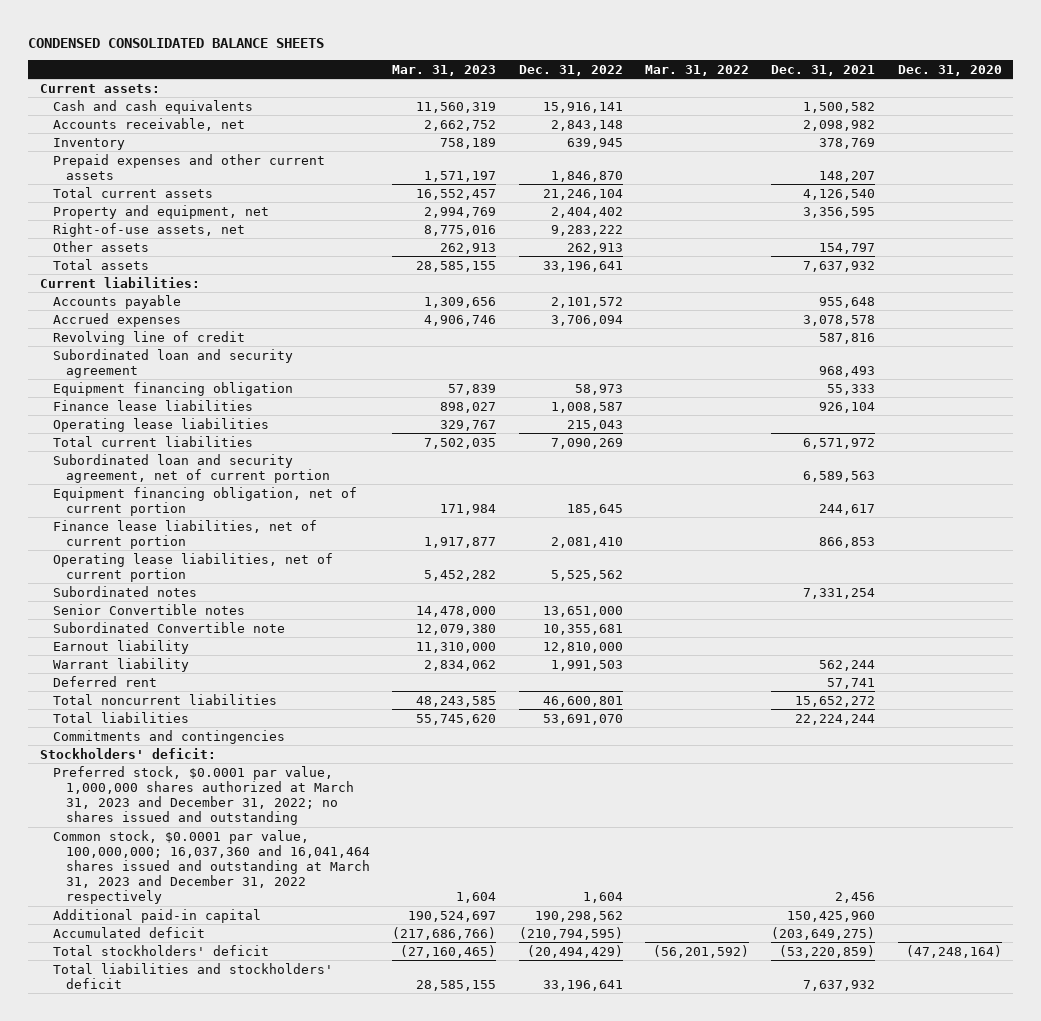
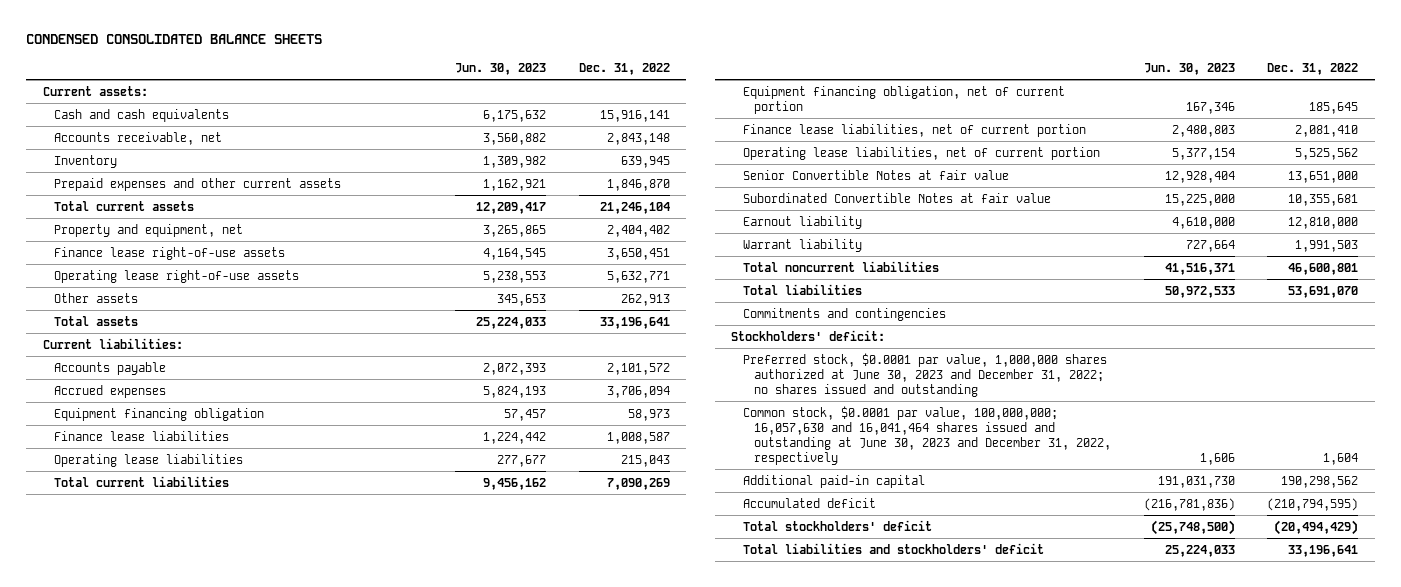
- | Mar. 31, 2023 | Dec. 31, 2022 | Mar. 31, 2022 | Dec. 31, 2021 | Dec. 31, 2020
+ | Jun. 30, 2023 | Dec. 31, 2022
- Right-of-use assets, net | 8,775,016 | 9,283,222 | | |
+ Finance lease right-of-use assets | 4,164,545 | 3,650,451
+ Operating lease right-of-use assets | 5,238,553 | 5,632,771
- Revolving line of credit | | | | 587,816 |
- Subordinated loan and security agreement | | | | 968,493 |
- Subordinated loan and security agreement, net of current portion | | | | 6,589,563 |
- Subordinated notes | | | | 7,331,254 |
- Senior Convertible notes | 14,478,000 | 13,651,000 | | |
- Subordinated Convertible note | 12,079,380 | 10,355,681 | | |
+ Senior Convertible Notes at fair value | 12,928,404 | 13,651,000
+ Subordinated Convertible Notes at fair value | 15,225,000 | 10,355,681
- Deferred rent | | | | 57,741 |
- Preferred stock, $0.0001 par value, 1,000,000 shares authorized at March 31, 2023 and December 31, 2022; no shares issued and outstanding
- Common stock, $0.0001 par value, 100,000,000; 16,037,360 and 16,041,464 shares issued and outstanding at March 31, 2023 and December 31, 2022 respectively | 1,604 | 1,604 | | 2,456 |
+ Preferred stock, $0.0001 par value, 1,000,000 shares authorized at June 30, 2023 and December 31, 2022; no shares issued and outstanding
+ Common stock, $0.0001 par value, 100,000,000; 16,057,630 and 16,041,464 shares issued and outstanding at June 30, 2023 and December 31, 2022, respectively | 1,606 | 1,604

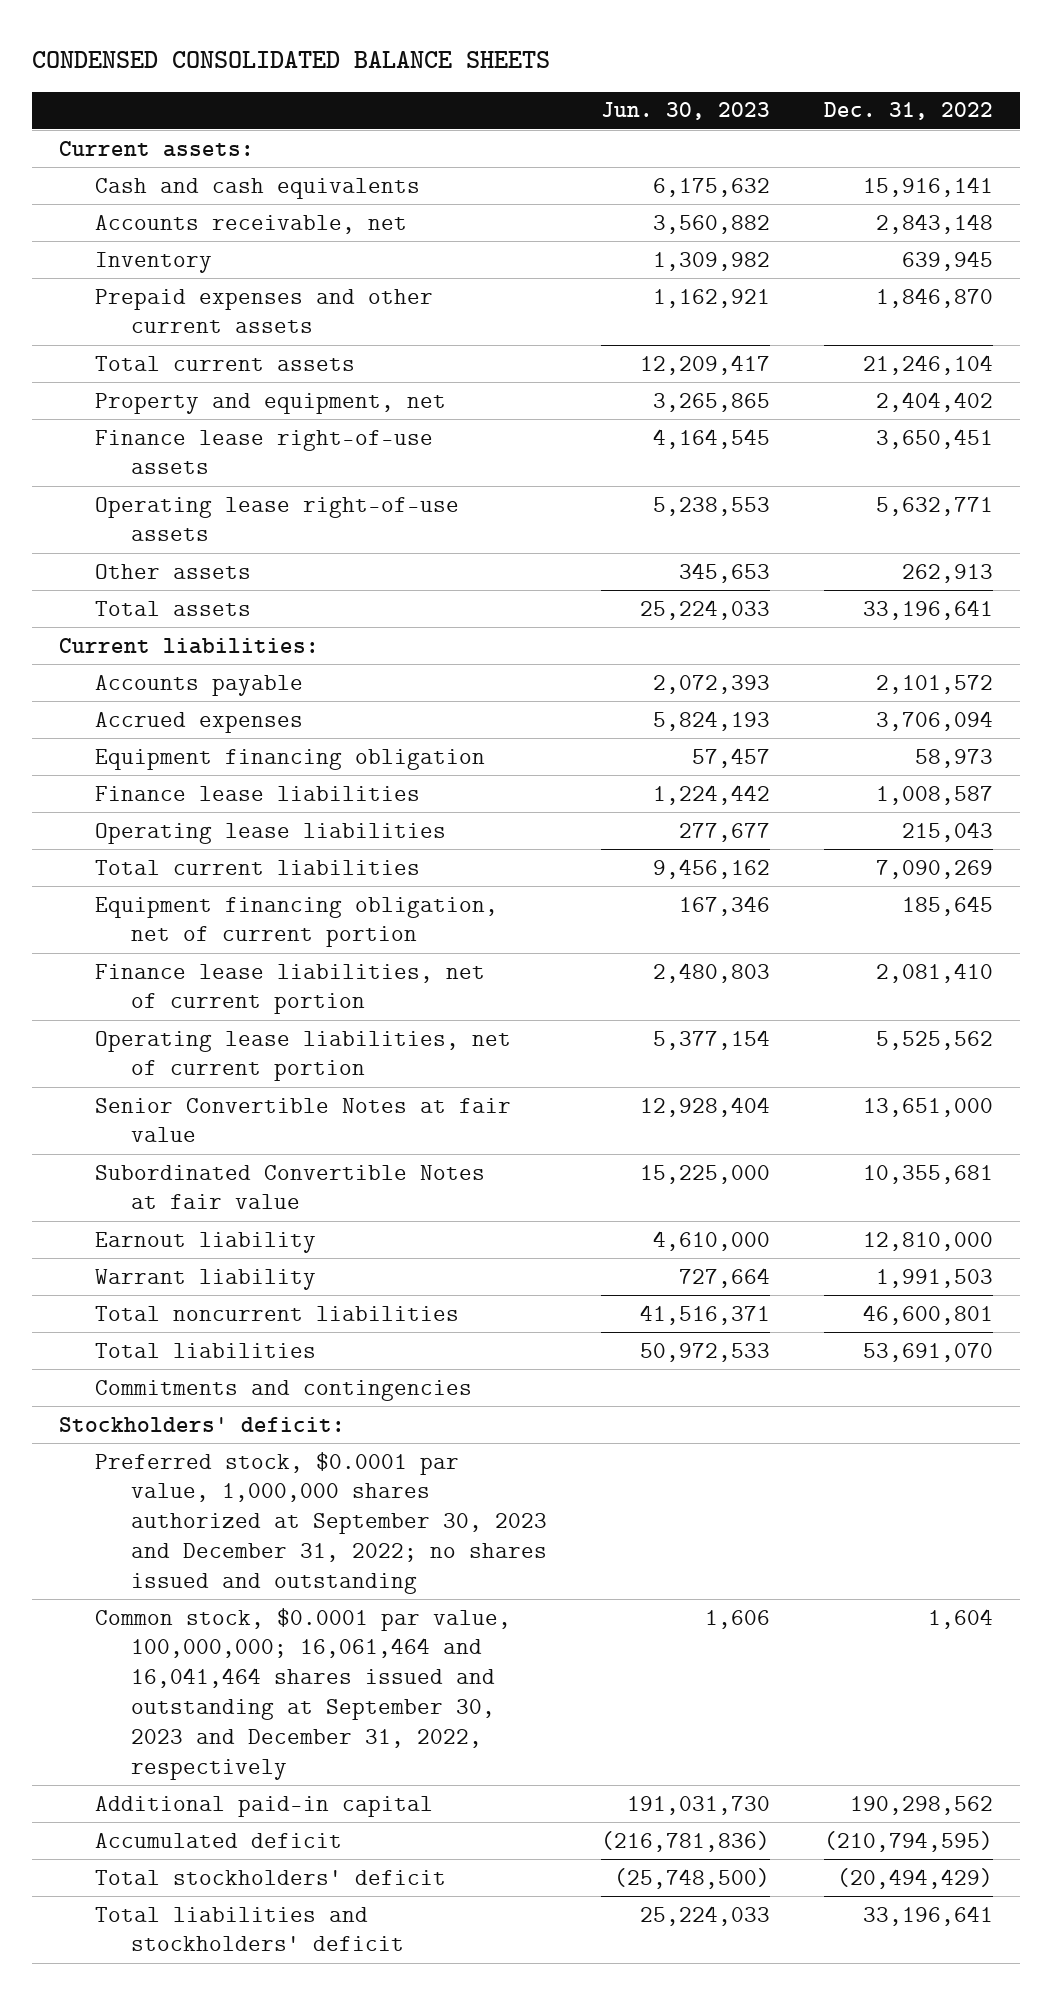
- Preferred stock, $0.0001 par value, 1,000,000 shares authorized at June 30, 2023 and December 31, 2022; no shares issued and outstanding
- Common stock, $0.0001 par value, 100,000,000; 16,057,630 and 16,041,464 shares issued and outstanding at June 30, 2023 and December 31, 2022, respectively | 1,606 | 1,604
+ Preferred stock, $0.0001 par value, 1,000,000 shares authorized at September 30, 2023 and December 31, 2022; no shares issued and outstanding
+ Common stock, $0.0001 par value, 100,000,000; 16,061,464 and 16,041,464 shares issued and outstanding at September 30, 2023 and December 31, 2022, respectively | 1,606 | 1,604

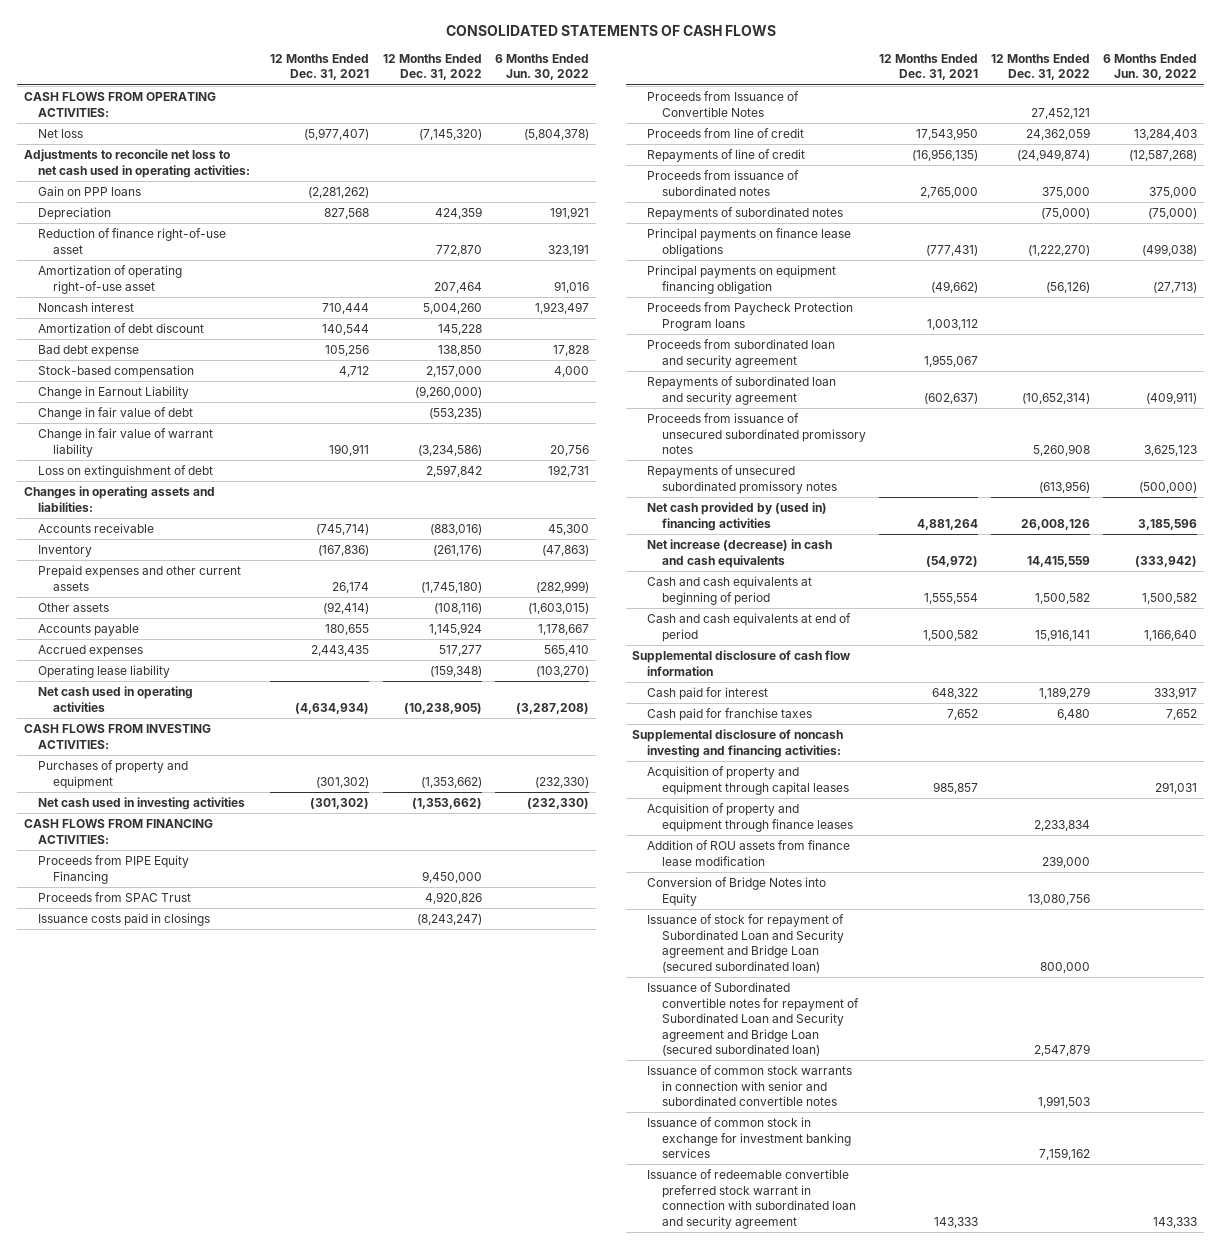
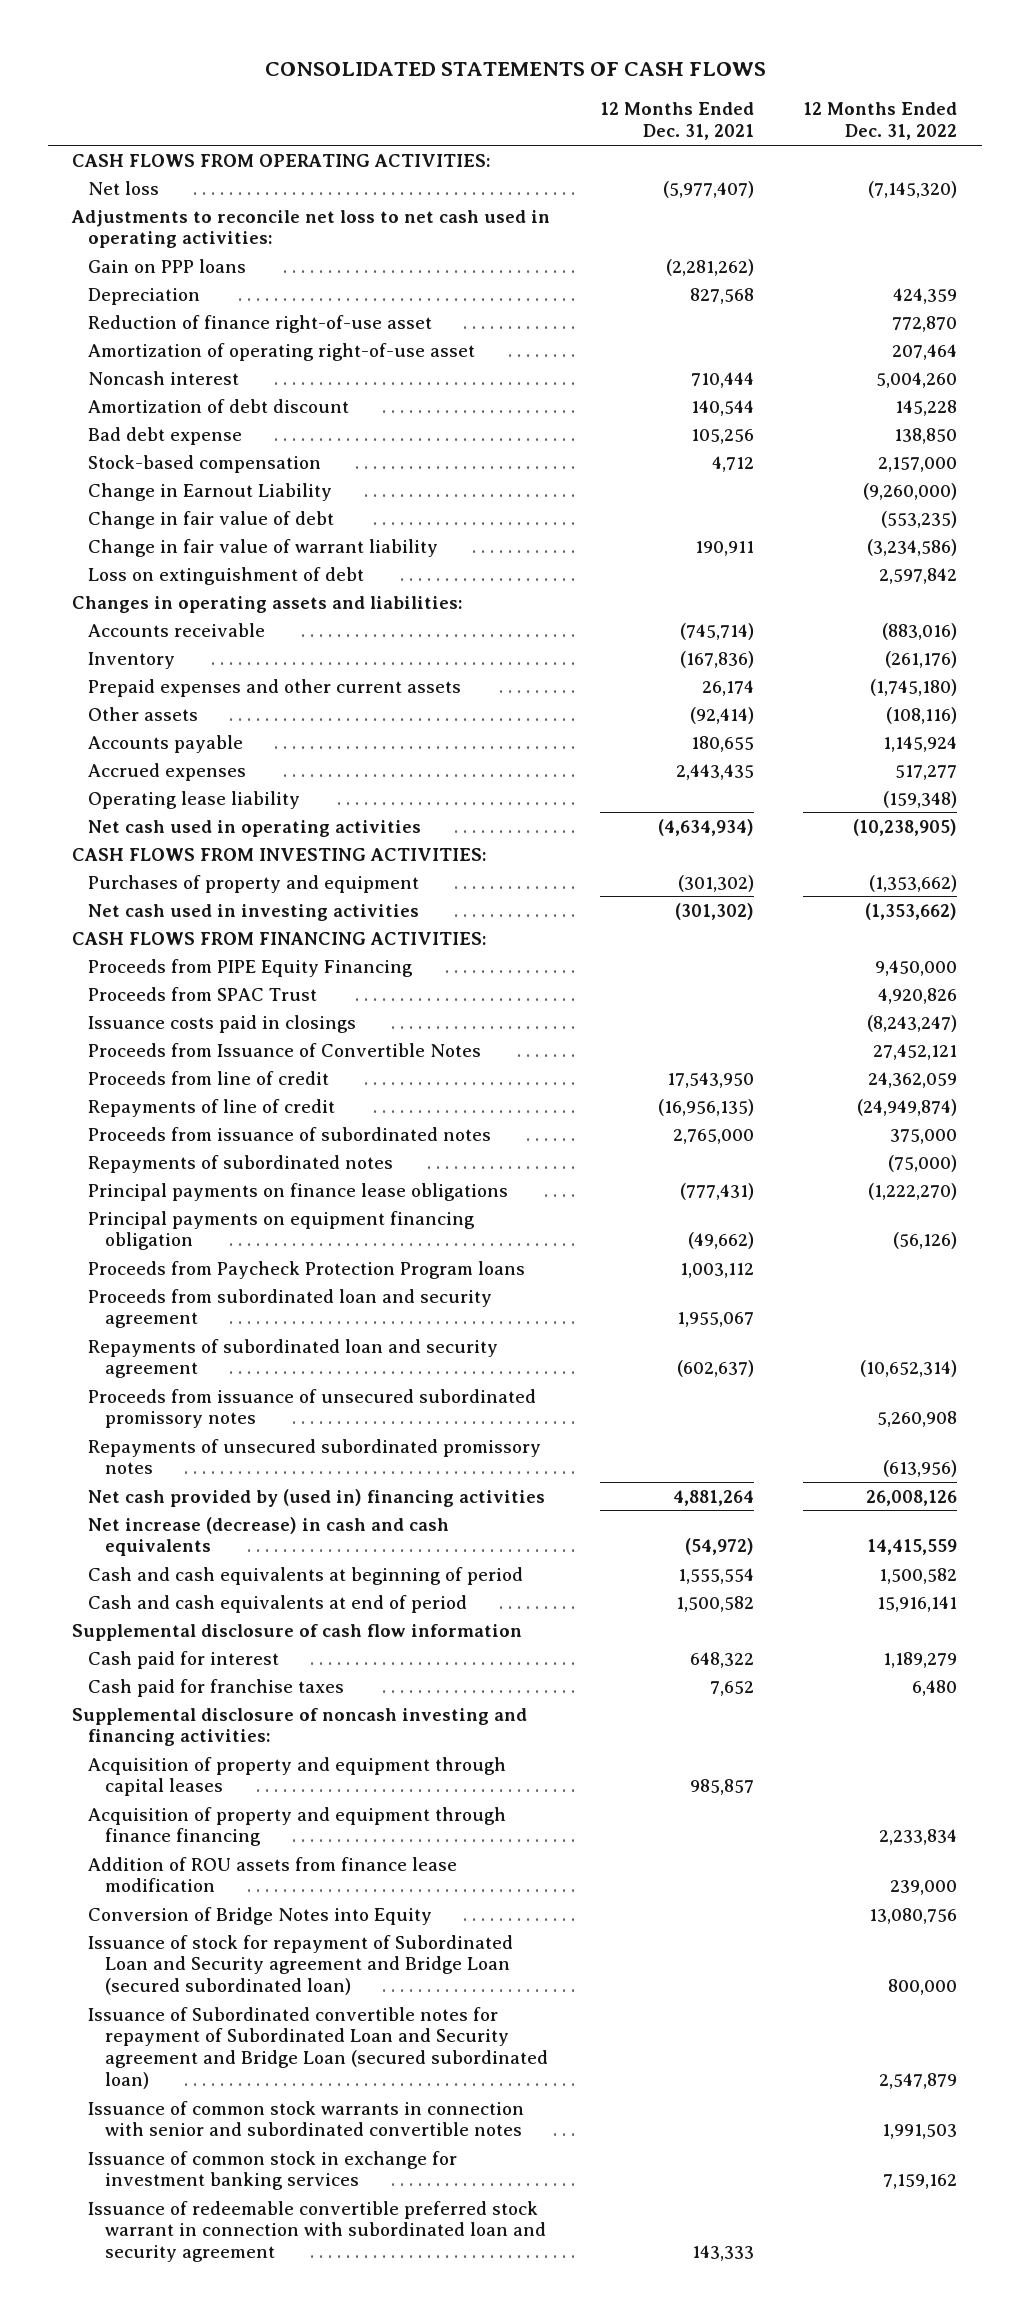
- | 12 Months Ended Dec. 31, 2021 | 12 Months Ended Dec. 31, 2022 | 6 Months Ended Jun. 30, 2022
+ | 12 Months Ended Dec. 31, 2021 | 12 Months Ended Dec. 31, 2022
- Acquisition of property and equipment through finance leases | | 2,233,834 |
+ Acquisition of property and equipment through finance financing | | 2,233,834

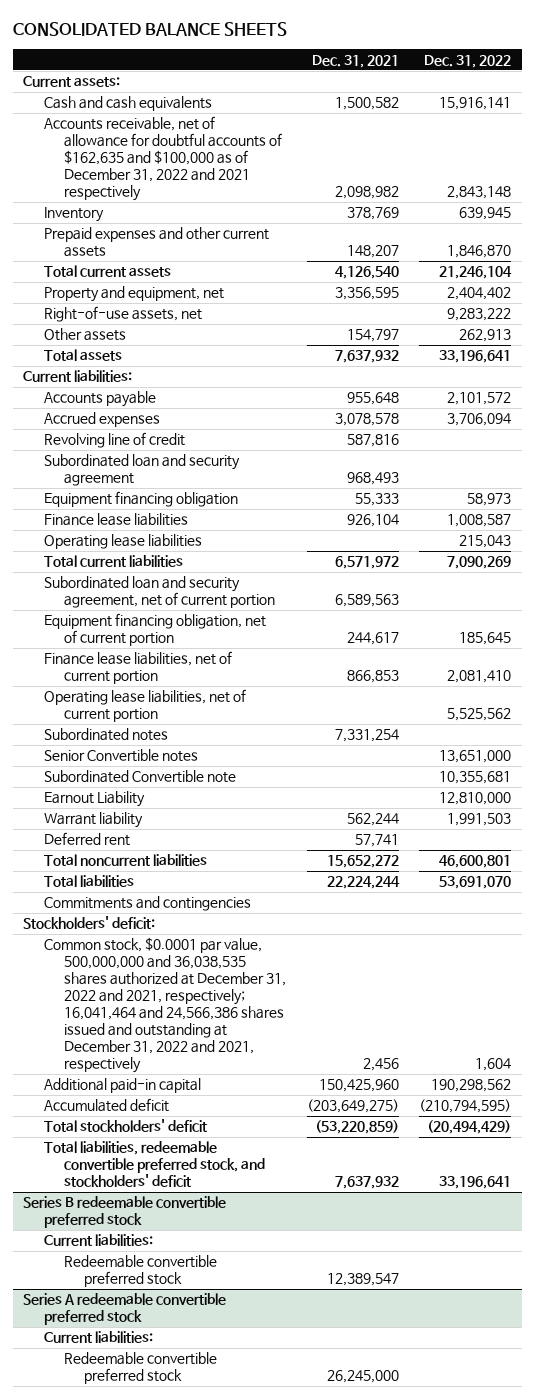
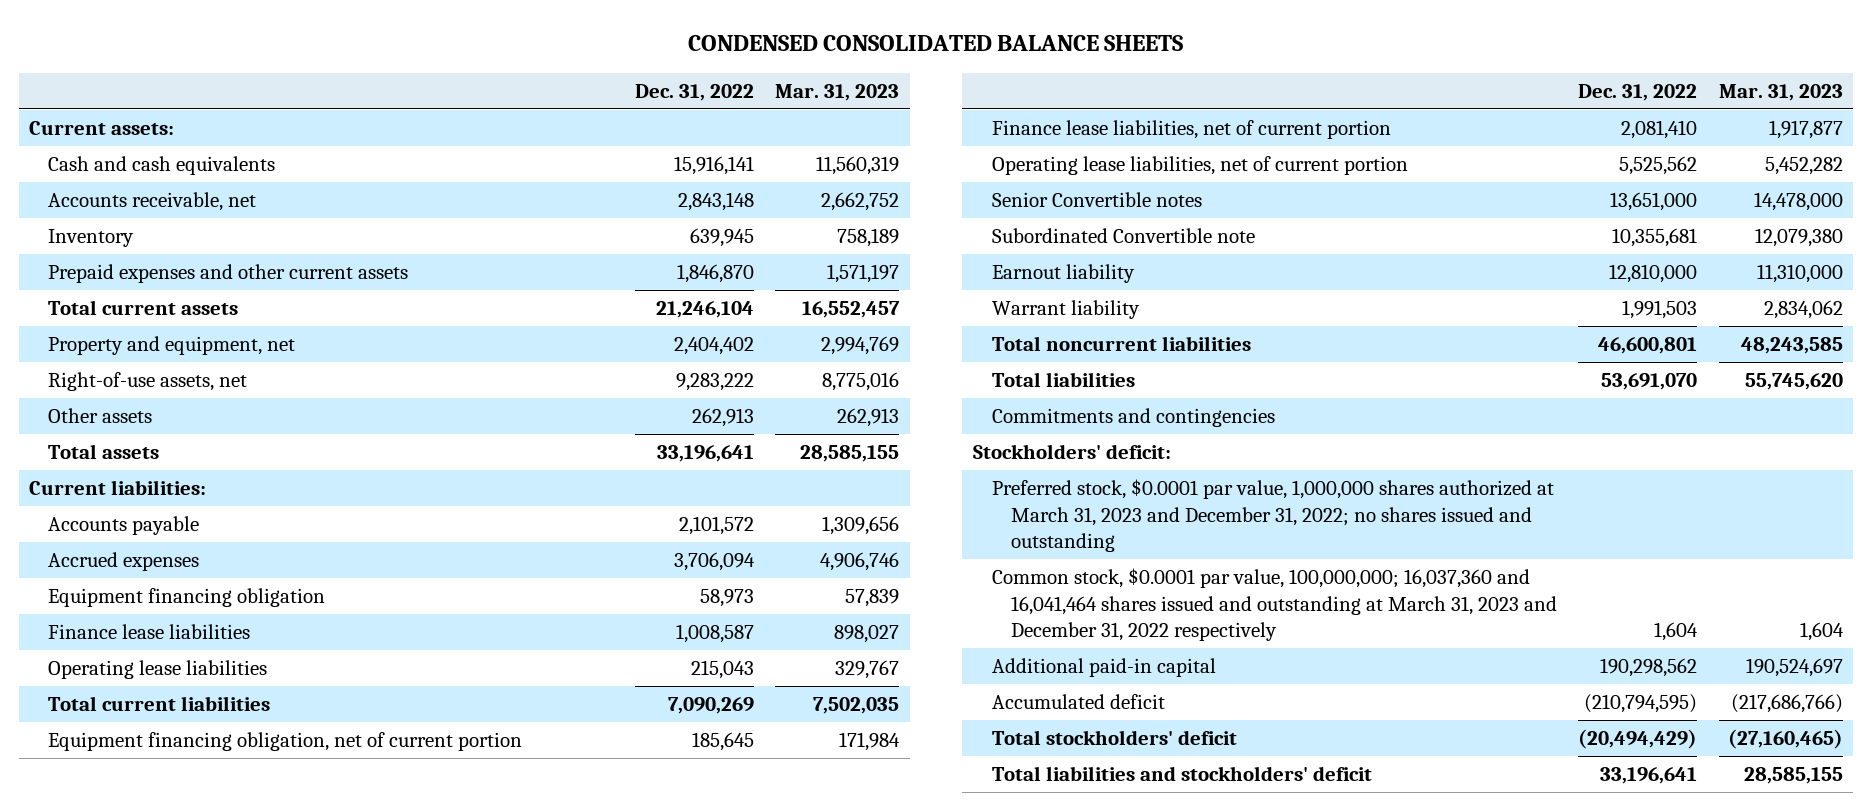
- CONSOLIDATED BALANCE SHEETS
+ CONDENSED CONSOLIDATED BALANCE SHEETS
- | Dec. 31, 2021 | Dec. 31, 2022
+ | Dec. 31, 2022 | Mar. 31, 2023
- Accounts receivable, net of allowance for doubtful accounts of $162,635 and $100,000 as of December 31, 2022 and 2021 respectively | 2,098,982 | 2,843,148
+ Accounts receivable, net | 2,843,148 | 2,662,752
- Revolving line of credit | 587,816 |
- Subordinated loan and security agreement | 968,493 |
- Subordinated loan and security agreement, net of current portion | 6,589,563 |
- Subordinated notes | 7,331,254 |
- Earnout Liability | | 12,810,000
+ Earnout liability | 12,810,000 | 11,310,000
- Deferred rent | 57,741 |
- Common stock, $0.0001 par value, 500,000,000 and 36,038,535 shares authorized at December 31, 2022 and 2021, respectively; 16,041,464 and 24,566,386 shares issued and outstanding at December 31, 2022 and 2021, respectively | 2,456 | 1,604
+ Preferred stock, $0.0001 par value, 1,000,000 shares authorized at March 31, 2023 and December 31, 2022; no shares issued and outstanding
+ Common stock, $0.0001 par value, 100,000,000; 16,037,360 and 16,041,464 shares issued and outstanding at March 31, 2023 and December 31, 2022 respectively | 1,604 | 1,604
- Total liabilities, redeemable convertible preferred stock, and stockholders' deficit | 7,637,932 | 33,196,641
- Series B redeemable convertible preferred stock
- Current liabilities:
- Redeemable convertible preferred stock | 12,389,547 |
- Series A redeemable convertible preferred stock
- Current liabilities:
- Redeemable convertible preferred stock | 26,245,000 |
+ Total liabilities and stockholders' deficit | 33,196,641 | 28,585,155

